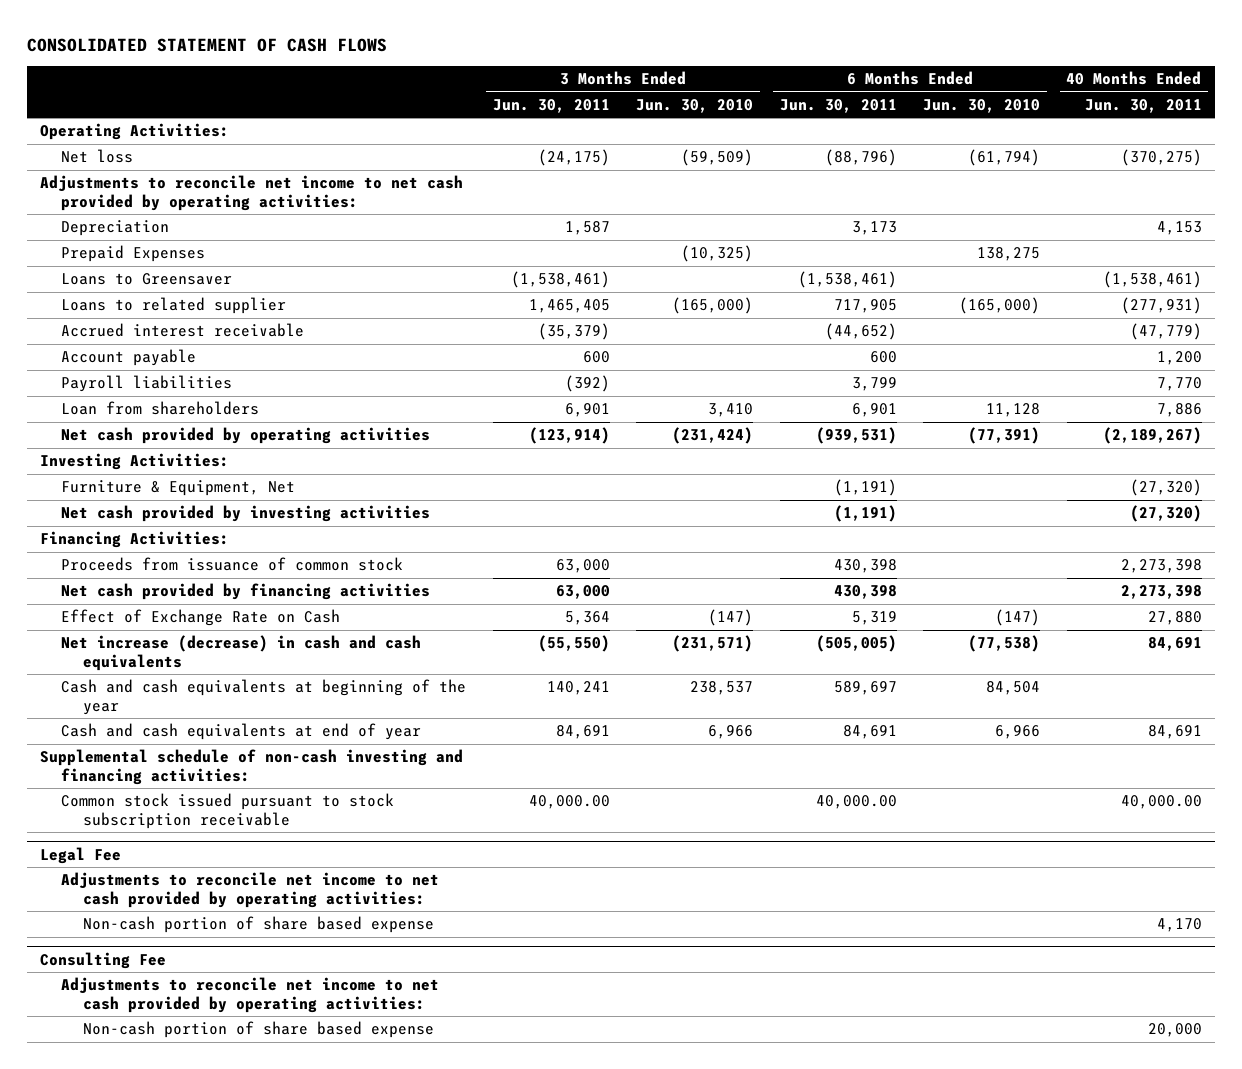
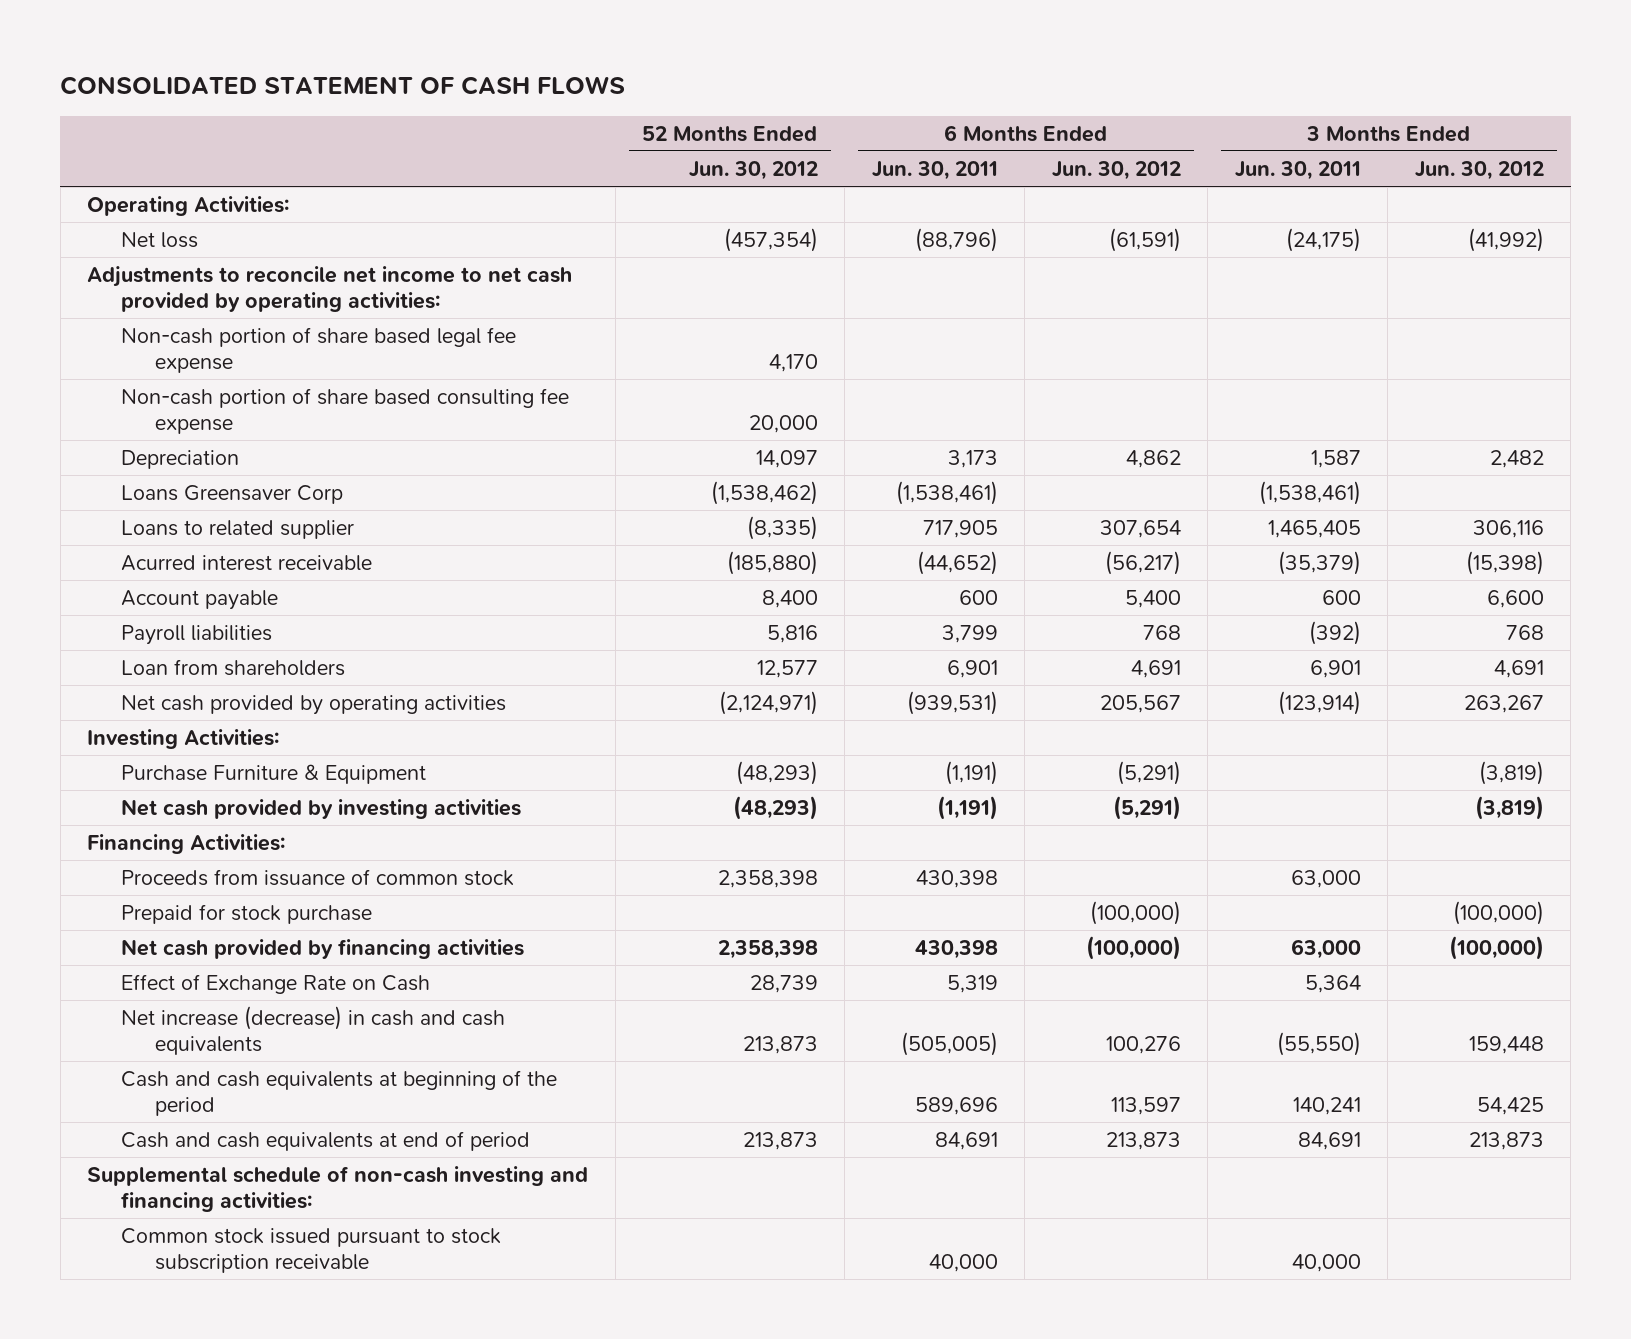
- | 3 Months Ended Jun. 30, 2011 | 3 Months Ended Jun. 30, 2010 | 6 Months Ended Jun. 30, 2011 | 6 Months Ended Jun. 30, 2010 | 40 Months Ended Jun. 30, 2011
+ | 52 Months Ended Jun. 30, 2012 | 6 Months Ended Jun. 30, 2011 | 6 Months Ended Jun. 30, 2012 | 3 Months Ended Jun. 30, 2011 | 3 Months Ended Jun. 30, 2012
+ Non-cash portion of share based legal fee expense | 4,170 | | | |
+ Non-cash portion of share based consulting fee expense | 20,000 | | | |
- Prepaid Expenses | | (10,325) | | 138,275 |
- Loans to Greensaver | (1,538,461) | | (1,538,461) | | (1,538,461)
+ Loans Greensaver Corp | (1,538,462) | (1,538,461) | | (1,538,461) |
- Accrued interest receivable | (35,379) | | (44,652) | | (47,779)
+ Acurred interest receivable | (185,880) | (44,652) | (56,217) | (35,379) | (15,398)
- Furniture & Equipment, Net | | | (1,191) | | (27,320)
+ Purchase Furniture & Equipment | (48,293) | (1,191) | (5,291) | | (3,819)
+ Prepaid for stock purchase | | | (100,000) | | (100,000)
- Cash and cash equivalents at beginning of the year | 140,241 | 238,537 | 589,697 | 84,504 |
- Cash and cash equivalents at end of year | 84,691 | 6,966 | 84,691 | 6,966 | 84,691
+ Cash and cash equivalents at beginning of the period | | 589,696 | 113,597 | 140,241 | 54,425
+ Cash and cash equivalents at end of period | 213,873 | 84,691 | 213,873 | 84,691 | 213,873
- Common stock issued pursuant to stock subscription receivable | 40,000.00 | | 40,000.00 | | 40,000.00
- Legal Fee
- Adjustments to reconcile net income to net cash provided by operating activities:
- Non-cash portion of share based expense | | | | | 4,170
- Consulting Fee
- Adjustments to reconcile net income to net cash provided by operating activities:
- Non-cash portion of share based expense | | | | | 20,000
+ Common stock issued pursuant to stock subscription receivable | | 40,000 | | 40,000 |

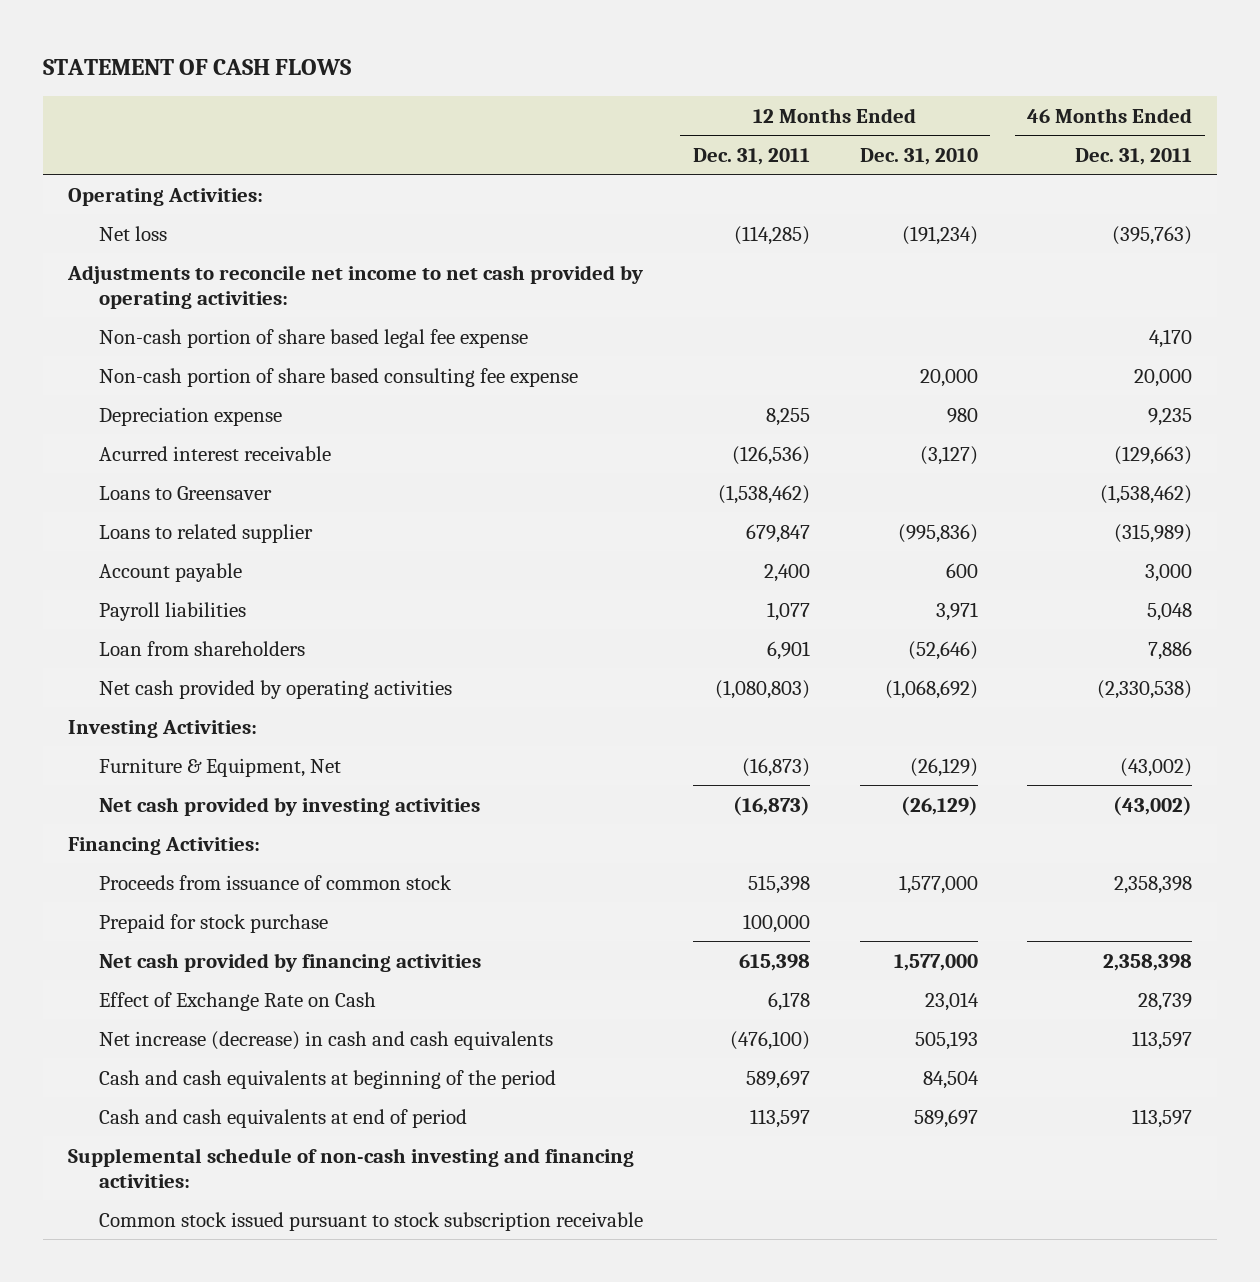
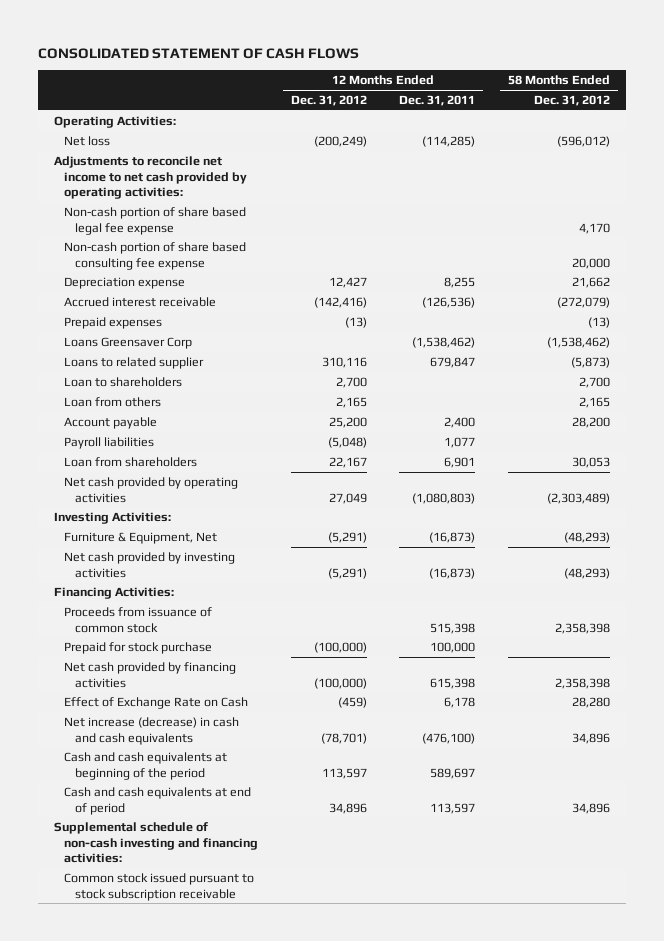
- STATEMENT OF CASH FLOWS
+ CONSOLIDATED STATEMENT OF CASH FLOWS
- | 12 Months Ended Dec. 31, 2011 | 12 Months Ended Dec. 31, 2010 | 46 Months Ended Dec. 31, 2011
+ | 12 Months Ended Dec. 31, 2012 | 12 Months Ended Dec. 31, 2011 | 58 Months Ended Dec. 31, 2012
- Acurred interest receivable | (126,536) | (3,127) | (129,663)
- Loans to Greensaver | (1,538,462) | | (1,538,462)
+ Accrued interest receivable | (142,416) | (126,536) | (272,079)
+ Prepaid expenses | (13) | | (13)
+ Loans Greensaver Corp | | (1,538,462) | (1,538,462)
+ Loan to shareholders | 2,700 | | 2,700
+ Loan from others | 2,165 | | 2,165

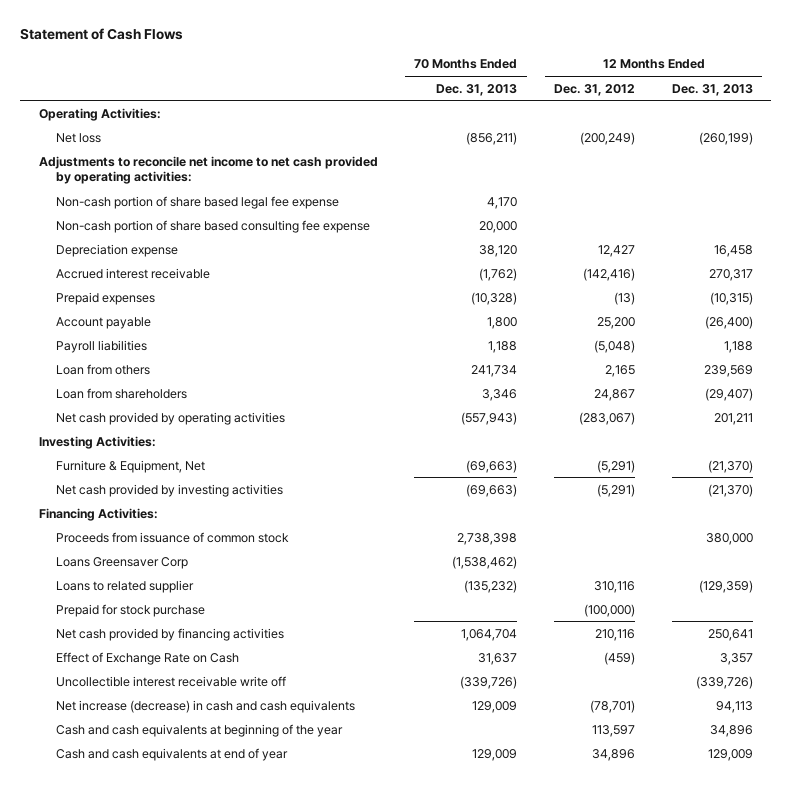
- CONSOLIDATED STATEMENT OF CASH FLOWS
+ Statement of Cash Flows
- | 12 Months Ended Dec. 31, 2012 | 12 Months Ended Dec. 31, 2011 | 58 Months Ended Dec. 31, 2012
+ | 70 Months Ended Dec. 31, 2013 | 12 Months Ended Dec. 31, 2012 | 12 Months Ended Dec. 31, 2013
- Loan to shareholders | 2,700 | | 2,700
- Loan from shareholders | 22,167 | 6,901 | 30,053
- Net cash provided by operating activities | 27,049 | (1,080,803) | (2,303,489)
moved down: Loan from others | 241,734 | 2,165 | 239,569
+ Loan from shareholders | 3,346 | 24,867 | (29,407)
+ Net cash provided by operating activities | (557,943) | (283,067) | 201,211
moved down: Loans Greensaver Corp | (1,538,462) | |
moved down: Loans to related supplier | (135,232) | 310,116 | (129,359)
- Net cash provided by financing activities | (100,000) | 615,398 | 2,358,398
+ Net cash provided by financing activities | 1,064,704 | 210,116 | 250,641
+ Uncollectible interest receivable write off | (339,726) | | (339,726)
- Cash and cash equivalents at beginning of the period | 113,597 | 589,697 |
- Cash and cash equivalents at end of period | 34,896 | 113,597 | 34,896
- Supplemental schedule of non-cash investing and financing activities:
- Common stock issued pursuant to stock subscription receivable
+ Cash and cash equivalents at beginning of the year | | 113,597 | 34,896
+ Cash and cash equivalents at end of year | 129,009 | 34,896 | 129,009

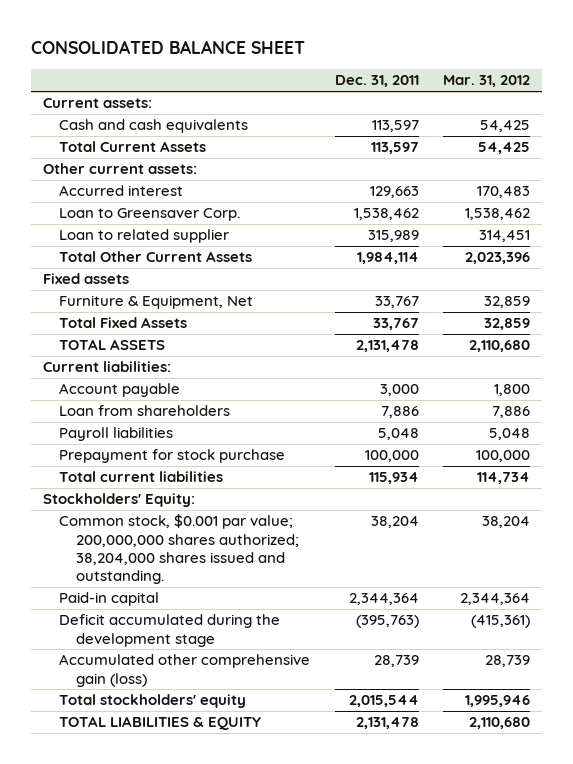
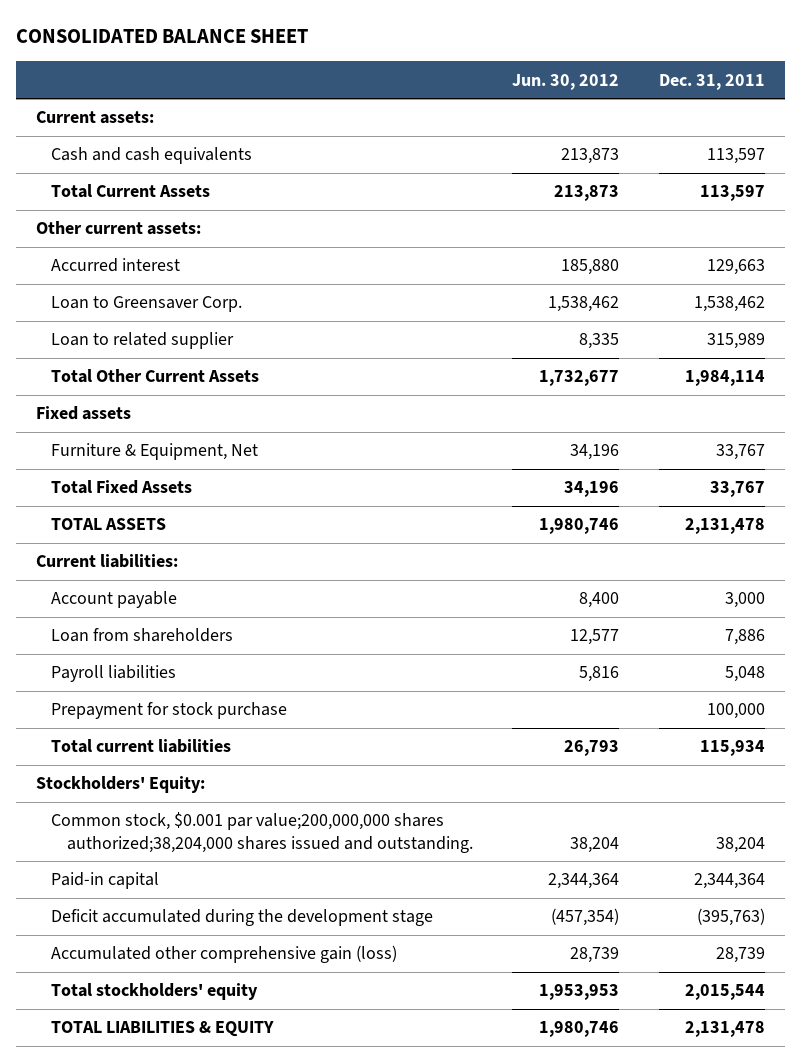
- | Dec. 31, 2011 | Mar. 31, 2012
+ | Jun. 30, 2012 | Dec. 31, 2011
- Common stock, $0.001 par value; 200,000,000 shares authorized; 38,204,000 shares issued and outstanding. | 38,204 | 38,204
+ Common stock, $0.001 par value;200,000,000 shares authorized;38,204,000 shares issued and outstanding. | 38,204 | 38,204

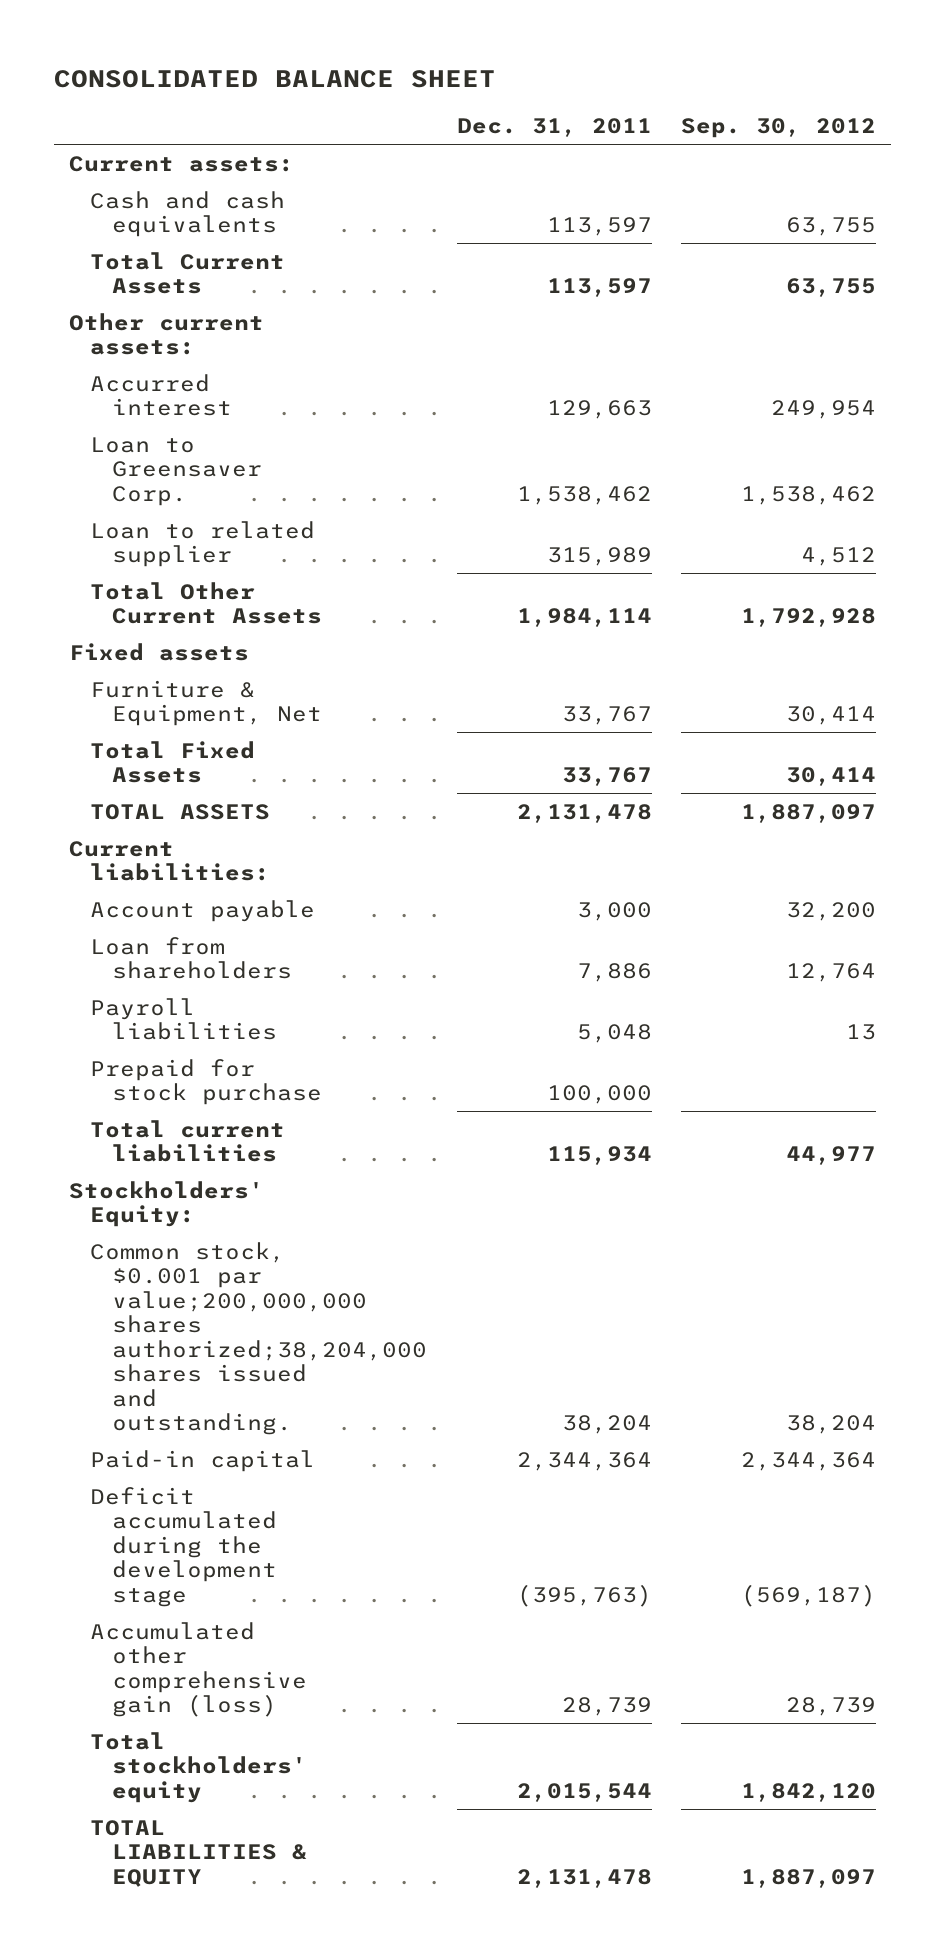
- | Jun. 30, 2012 | Dec. 31, 2011
+ | Dec. 31, 2011 | Sep. 30, 2012
- Prepayment for stock purchase | | 100,000
+ Prepaid for stock purchase | 100,000 |

